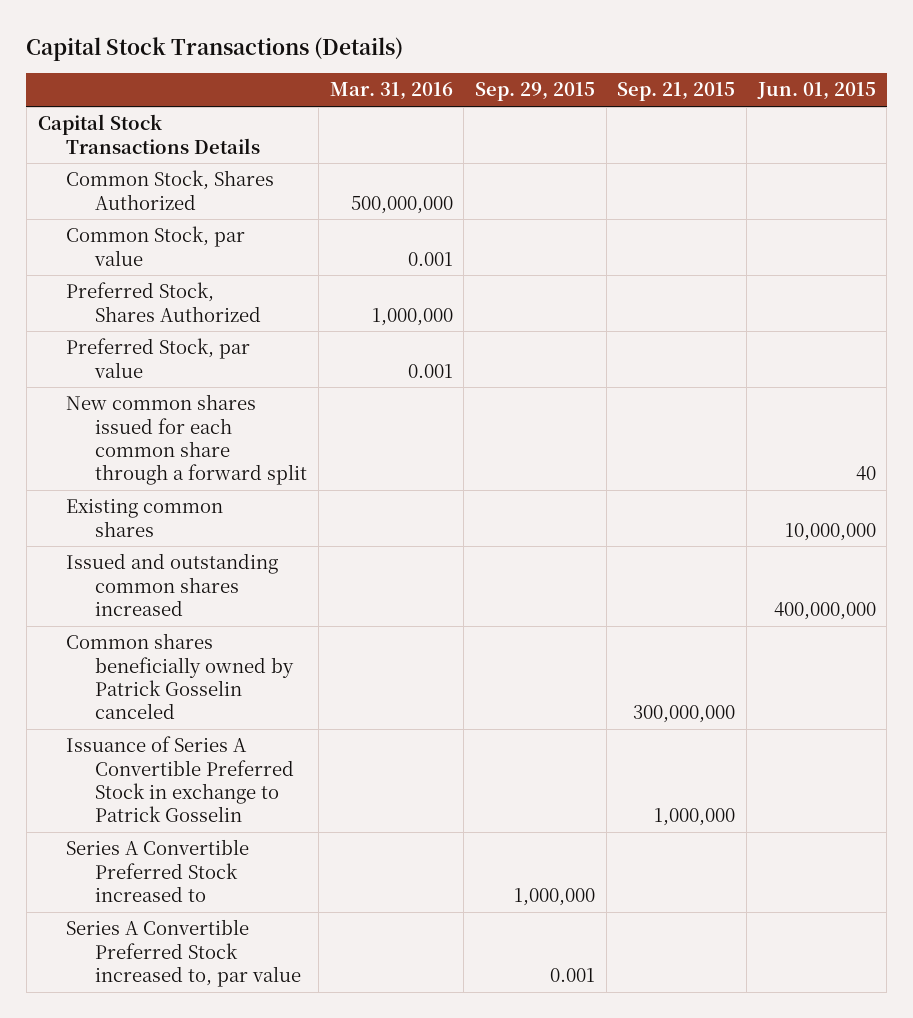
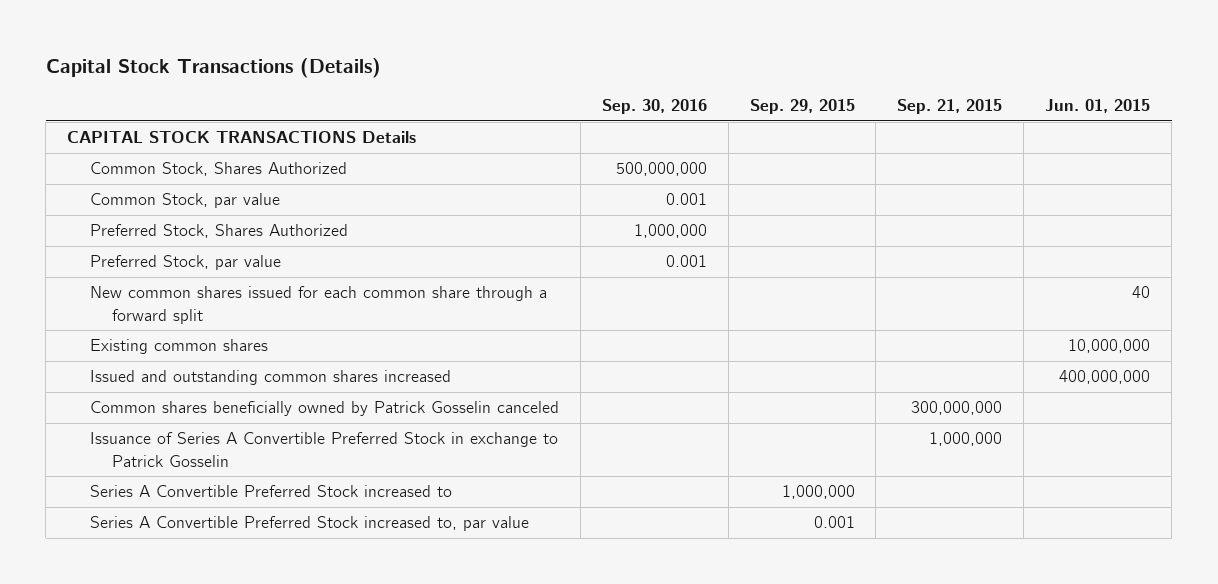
- | Mar. 31, 2016 | Sep. 29, 2015 | Sep. 21, 2015 | Jun. 01, 2015
+ | Sep. 30, 2016 | Sep. 29, 2015 | Sep. 21, 2015 | Jun. 01, 2015
- Capital Stock Transactions Details
+ CAPITAL STOCK TRANSACTIONS Details

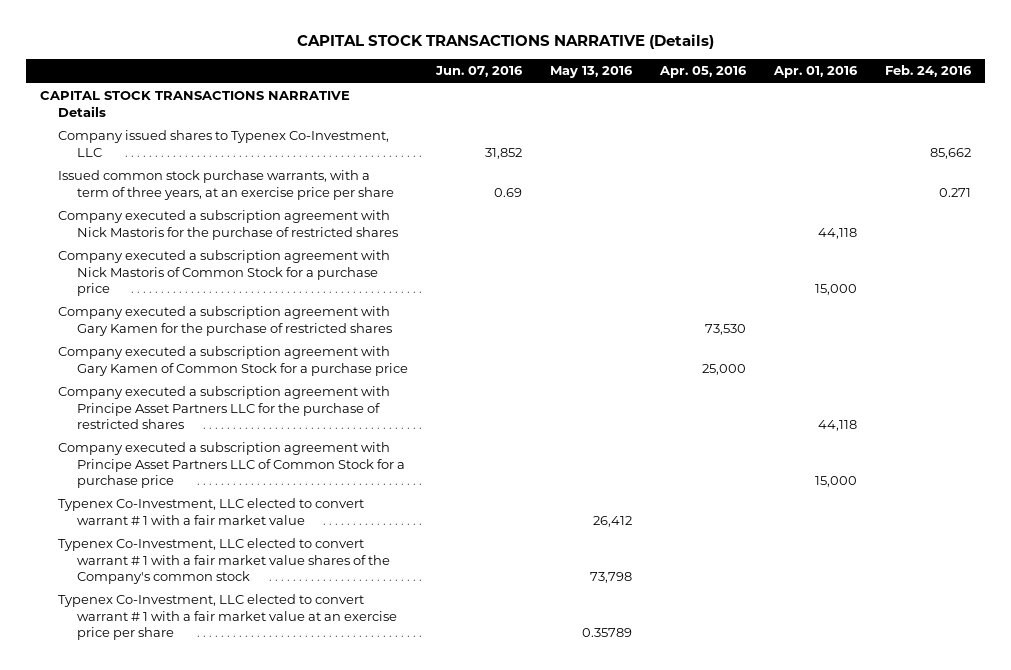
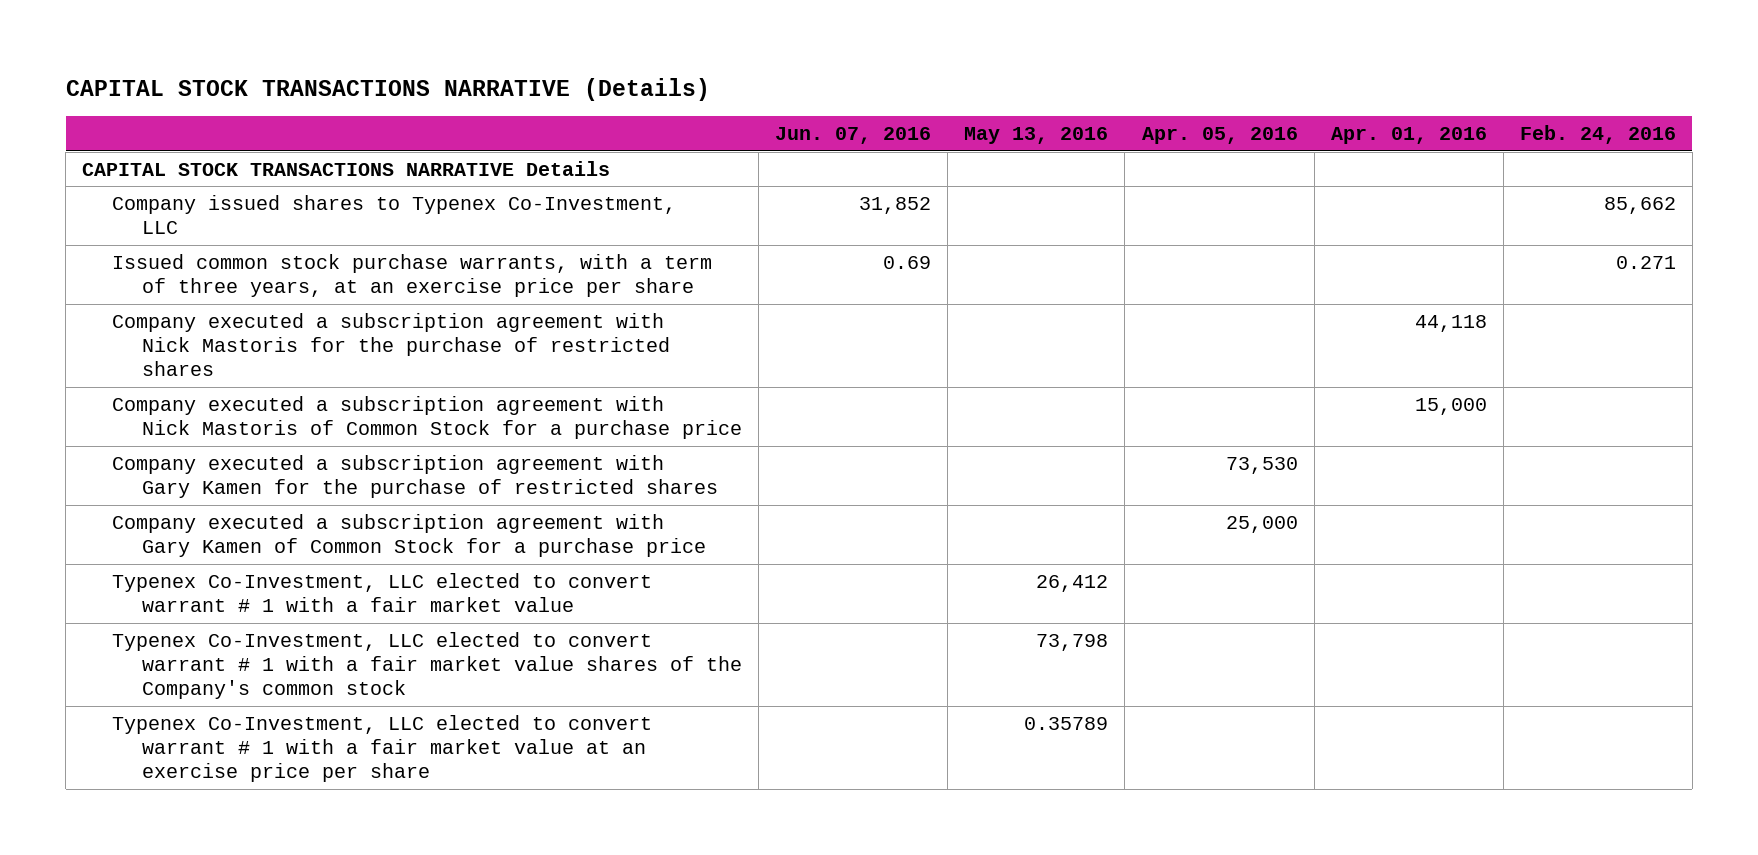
- Company executed a subscription agreement with Principe Asset Partners LLC for the purchase of restricted shares | | | | 44,118 |
- Company executed a subscription agreement with Principe Asset Partners LLC of Common Stock for a purchase price | | | | 15,000 |

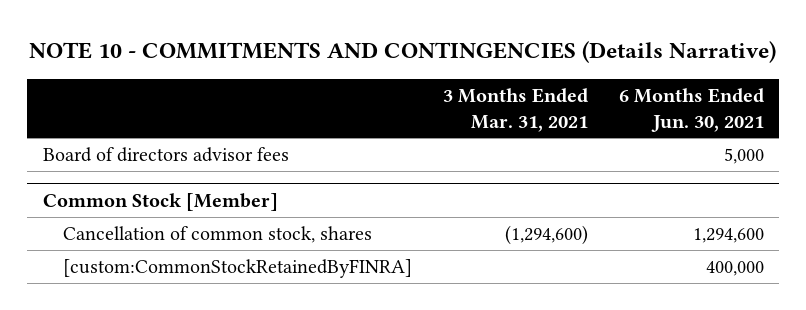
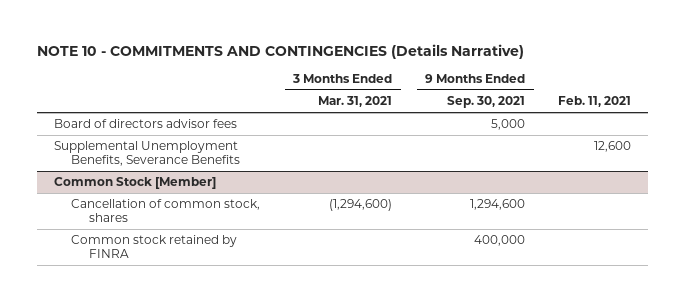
- | 3 Months Ended Mar. 31, 2021 | 6 Months Ended Jun. 30, 2021
+ | 3 Months Ended Mar. 31, 2021 | 9 Months Ended Sep. 30, 2021 | Feb. 11, 2021
+ Supplemental Unemployment Benefits, Severance Benefits | | | 12,600
@ Common Stock [Member]
- [custom:CommonStockRetainedByFINRA] | | 400,000
+ Common stock retained by FINRA | | 400,000 |

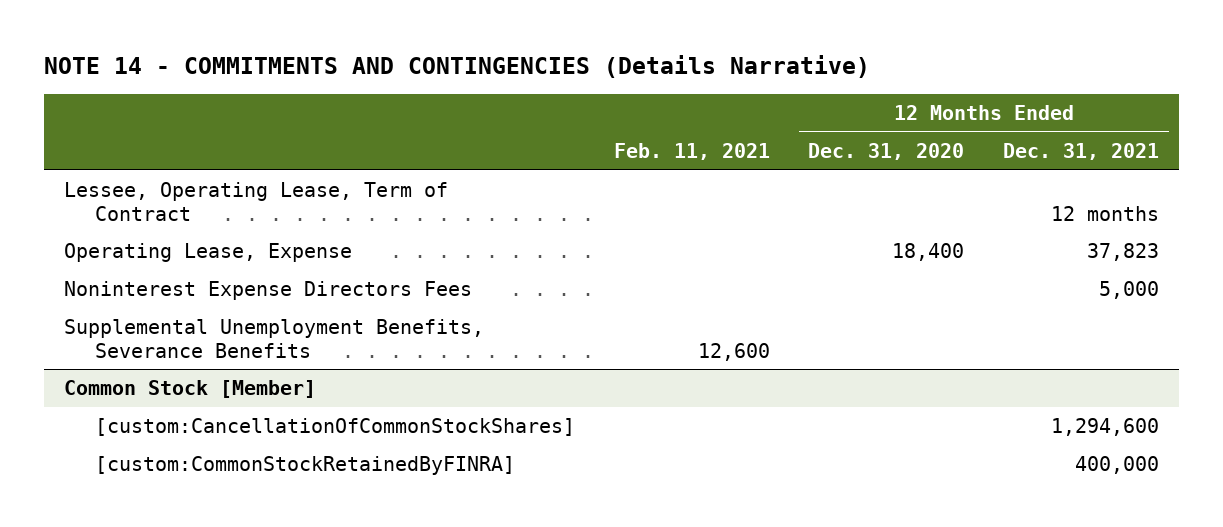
- NOTE 10 - COMMITMENTS AND CONTINGENCIES (Details Narrative)
+ NOTE 14 - COMMITMENTS AND CONTINGENCIES (Details Narrative)
- | 3 Months Ended Mar. 31, 2021 | 9 Months Ended Sep. 30, 2021 | Feb. 11, 2021
+ | Feb. 11, 2021 | 12 Months Ended Dec. 31, 2020 | 12 Months Ended Dec. 31, 2021
- Board of directors advisor fees | | 5,000 |
+ Lessee, Operating Lease, Term of Contract | | | 12 months
+ Operating Lease, Expense | | 18,400 | 37,823
+ Noninterest Expense Directors Fees | | | 5,000
@ Common Stock [Member]
- Cancellation of common stock, shares | (1,294,600) | 1,294,600 |
- Common stock retained by FINRA | | 400,000 |
+ [custom:CancellationOfCommonStockShares] | | | 1,294,600
+ [custom:CommonStockRetainedByFINRA] | | | 400,000

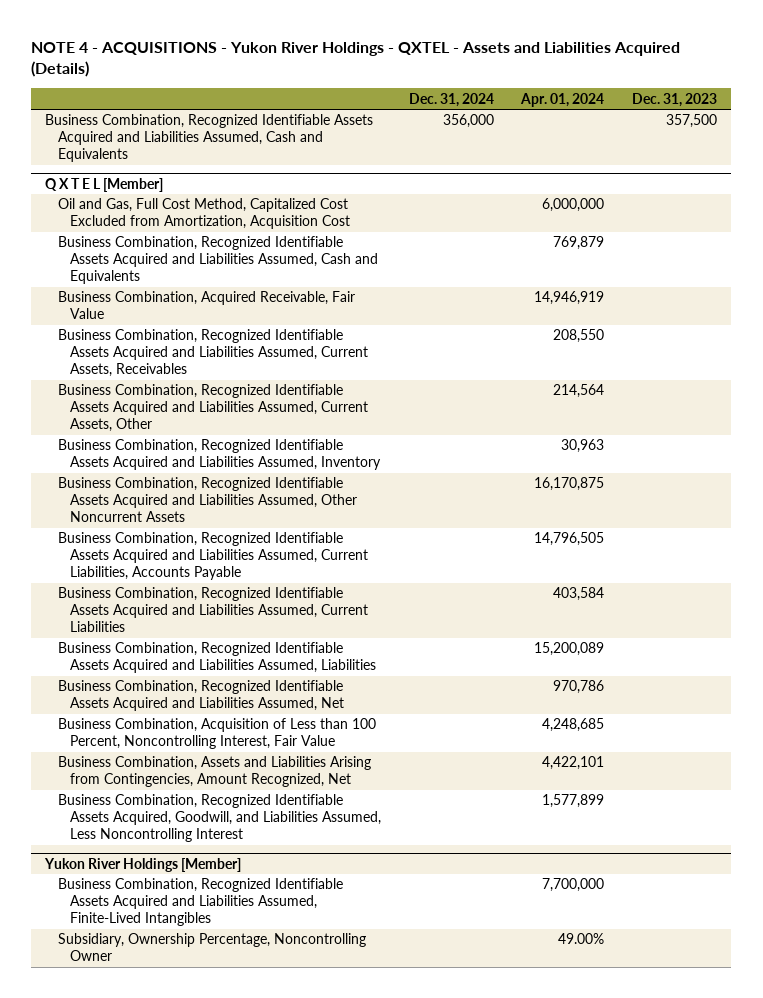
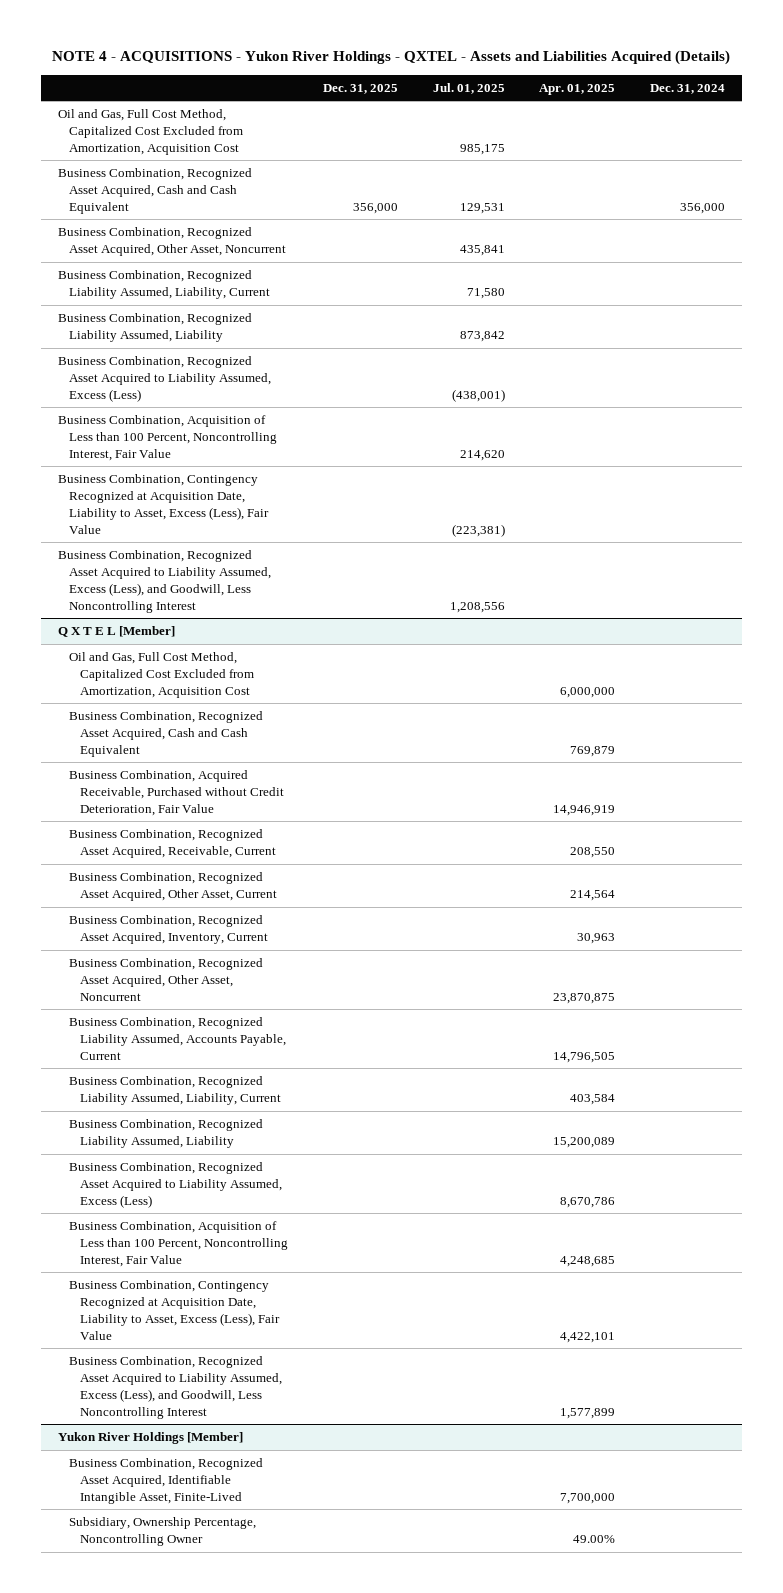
- | Dec. 31, 2024 | Apr. 01, 2024 | Dec. 31, 2023
+ | Dec. 31, 2025 | Jul. 01, 2025 | Apr. 01, 2025 | Dec. 31, 2024
- Business Combination, Recognized Identifiable Assets Acquired and Liabilities Assumed, Cash and Equivalents | 356,000 | | 357,500
+ Oil and Gas, Full Cost Method, Capitalized Cost Excluded from Amortization, Acquisition Cost | | 985,175 | |
+ Business Combination, Recognized Asset Acquired, Cash and Cash Equivalent | 356,000 | 129,531 | | 356,000
+ Business Combination, Recognized Asset Acquired, Other Asset, Noncurrent | | 435,841 | |
+ Business Combination, Recognized Liability Assumed, Liability, Current | | 71,580 | |
+ Business Combination, Recognized Liability Assumed, Liability | | 873,842 | |
+ Business Combination, Recognized Asset Acquired to Liability Assumed, Excess (Less) | | (438,001) | |
+ Business Combination, Acquisition of Less than 100 Percent, Noncontrolling Interest, Fair Value | | 214,620 | |
+ Business Combination, Contingency Recognized at Acquisition Date, Liability to Asset, Excess (Less), Fair Value | | (223,381) | |
+ Business Combination, Recognized Asset Acquired to Liability Assumed, Excess (Less), and Goodwill, Less Noncontrolling Interest | | 1,208,556 | |
@ Q X T E L [Member]
- Business Combination, Recognized Identifiable Assets Acquired and Liabilities Assumed, Cash and Equivalents | | 769,879 |
- Business Combination, Acquired Receivable, Fair Value | | 14,946,919 |
- Business Combination, Recognized Identifiable Assets Acquired and Liabilities Assumed, Current Assets, Receivables | | 208,550 |
- Business Combination, Recognized Identifiable Assets Acquired and Liabilities Assumed, Current Assets, Other | | 214,564 |
- Business Combination, Recognized Identifiable Assets Acquired and Liabilities Assumed, Inventory | | 30,963 |
- Business Combination, Recognized Identifiable Assets Acquired and Liabilities Assumed, Other Noncurrent Assets | | 16,170,875 |
- Business Combination, Recognized Identifiable Assets Acquired and Liabilities Assumed, Current Liabilities, Accounts Payable | | 14,796,505 |
- Business Combination, Recognized Identifiable Assets Acquired and Liabilities Assumed, Current Liabilities | | 403,584 |
- Business Combination, Recognized Identifiable Assets Acquired and Liabilities Assumed, Liabilities | | 15,200,089 |
- Business Combination, Recognized Identifiable Assets Acquired and Liabilities Assumed, Net | | 970,786 |
+ Business Combination, Recognized Asset Acquired, Cash and Cash Equivalent | | | 769,879 |
+ Business Combination, Acquired Receivable, Purchased without Credit Deterioration, Fair Value | | | 14,946,919 |
+ Business Combination, Recognized Asset Acquired, Receivable, Current | | | 208,550 |
+ Business Combination, Recognized Asset Acquired, Other Asset, Current | | | 214,564 |
+ Business Combination, Recognized Asset Acquired, Inventory, Current | | | 30,963 |
+ Business Combination, Recognized Asset Acquired, Other Asset, Noncurrent | | | 23,870,875 |
+ Business Combination, Recognized Liability Assumed, Accounts Payable, Current | | | 14,796,505 |
+ Business Combination, Recognized Liability Assumed, Liability, Current | | | 403,584 |
+ Business Combination, Recognized Liability Assumed, Liability | | | 15,200,089 |
+ Business Combination, Recognized Asset Acquired to Liability Assumed, Excess (Less) | | | 8,670,786 |
- Business Combination, Assets and Liabilities Arising from Contingencies, Amount Recognized, Net | | 4,422,101 |
- Business Combination, Recognized Identifiable Assets Acquired, Goodwill, and Liabilities Assumed, Less Noncontrolling Interest | | 1,577,899 |
+ Business Combination, Contingency Recognized at Acquisition Date, Liability to Asset, Excess (Less), Fair Value | | | 4,422,101 |
+ Business Combination, Recognized Asset Acquired to Liability Assumed, Excess (Less), and Goodwill, Less Noncontrolling Interest | | | 1,577,899 |
@ Yukon River Holdings [Member]
- Business Combination, Recognized Identifiable Assets Acquired and Liabilities Assumed, Finite-Lived Intangibles | | 7,700,000 |
+ Business Combination, Recognized Asset Acquired, Identifiable Intangible Asset, Finite-Lived | | | 7,700,000 |

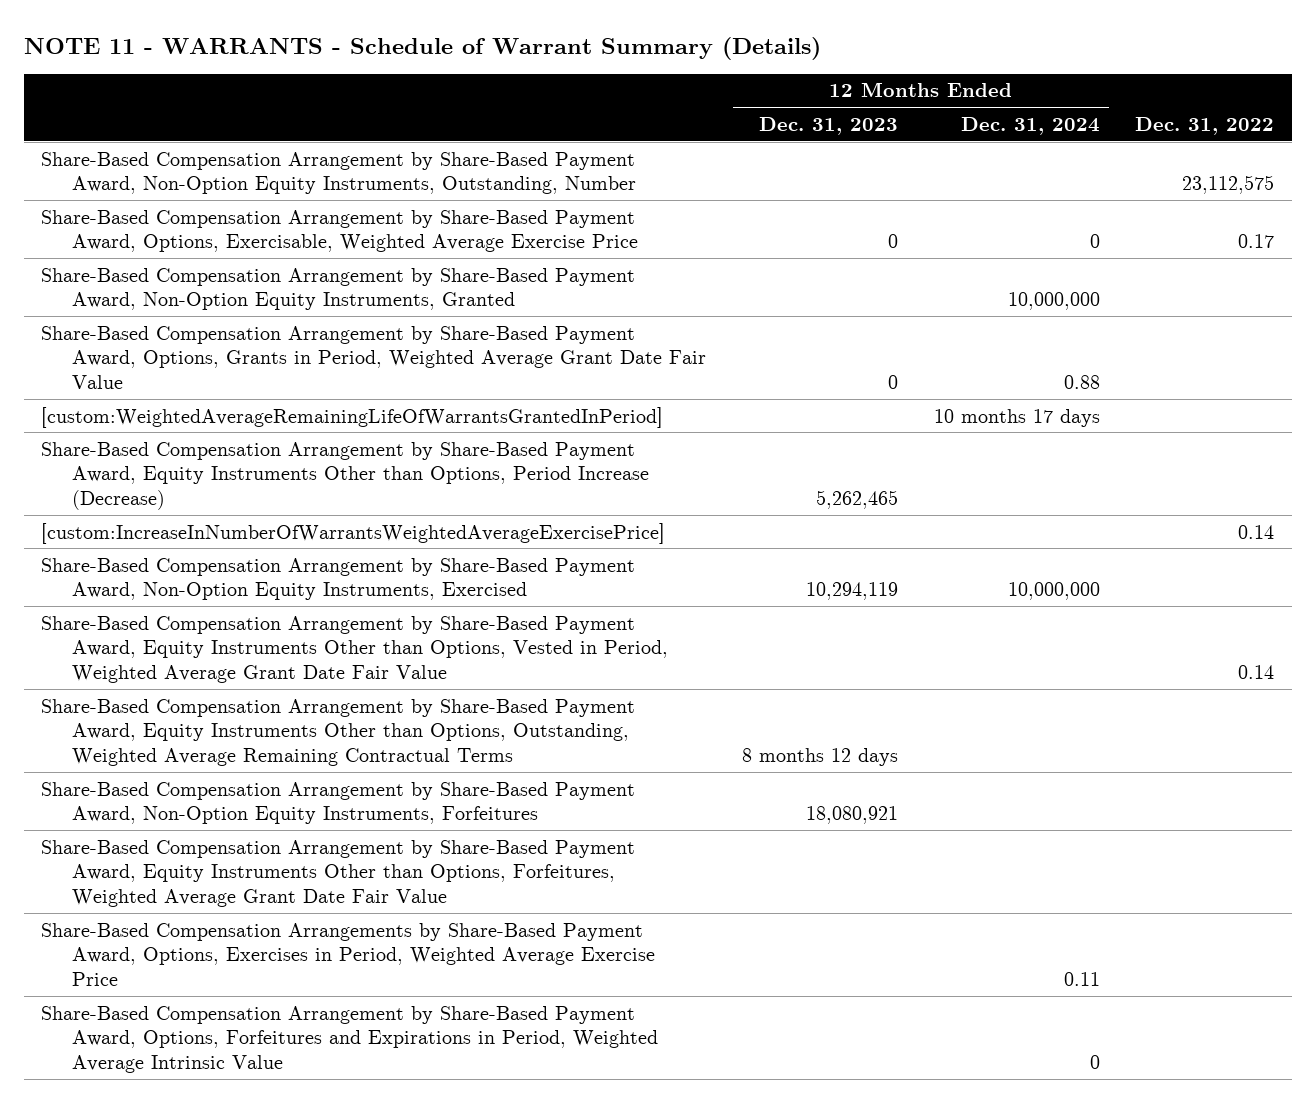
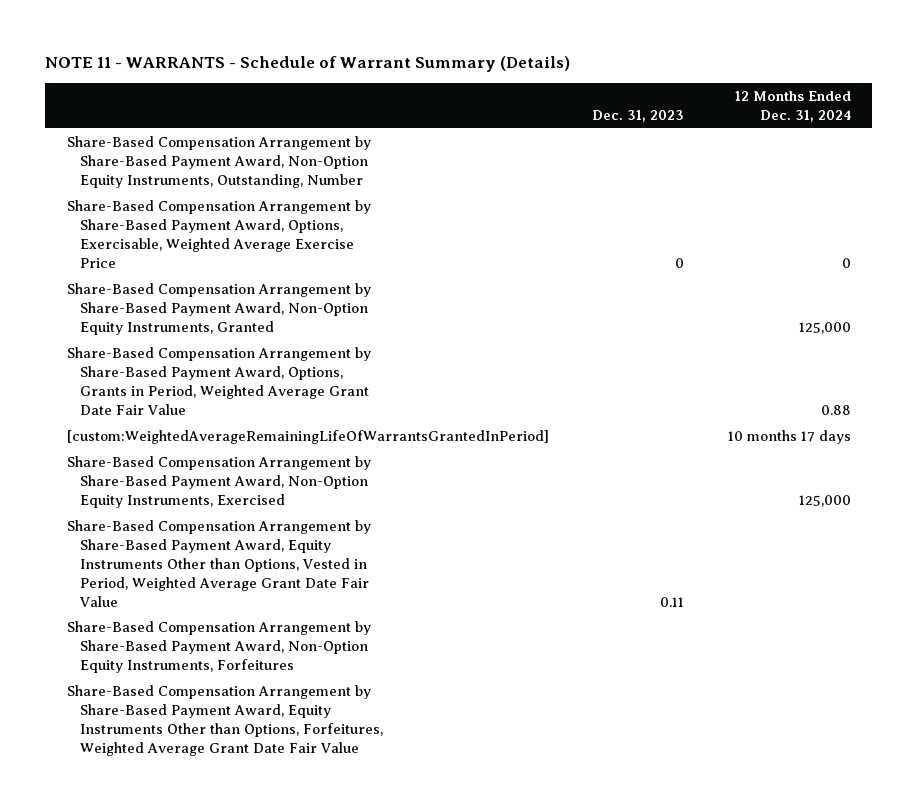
- | 12 Months Ended Dec. 31, 2023 | 12 Months Ended Dec. 31, 2024 | Dec. 31, 2022
+ | Dec. 31, 2023 | 12 Months Ended Dec. 31, 2024
- Share-Based Compensation Arrangement by Share-Based Payment Award, Non-Option Equity Instruments, Granted | | 10,000,000 |
+ Share-Based Compensation Arrangement by Share-Based Payment Award, Non-Option Equity Instruments, Granted | | 125,000
- Share-Based Compensation Arrangement by Share-Based Payment Award, Equity Instruments Other than Options, Period Increase (Decrease) | 5,262,465 | |
- [custom:IncreaseInNumberOfWarrantsWeightedAverageExercisePrice] | | | 0.14
- Share-Based Compensation Arrangement by Share-Based Payment Award, Non-Option Equity Instruments, Exercised | 10,294,119 | 10,000,000 |
+ Share-Based Compensation Arrangement by Share-Based Payment Award, Non-Option Equity Instruments, Exercised | | 125,000
- Share-Based Compensation Arrangement by Share-Based Payment Award, Equity Instruments Other than Options, Outstanding, Weighted Average Remaining Contractual Terms | 8 months 12 days | |
- Share-Based Compensation Arrangements by Share-Based Payment Award, Options, Exercises in Period, Weighted Average Exercise Price | | 0.11 |
- Share-Based Compensation Arrangement by Share-Based Payment Award, Options, Forfeitures and Expirations in Period, Weighted Average Intrinsic Value | | 0 |

